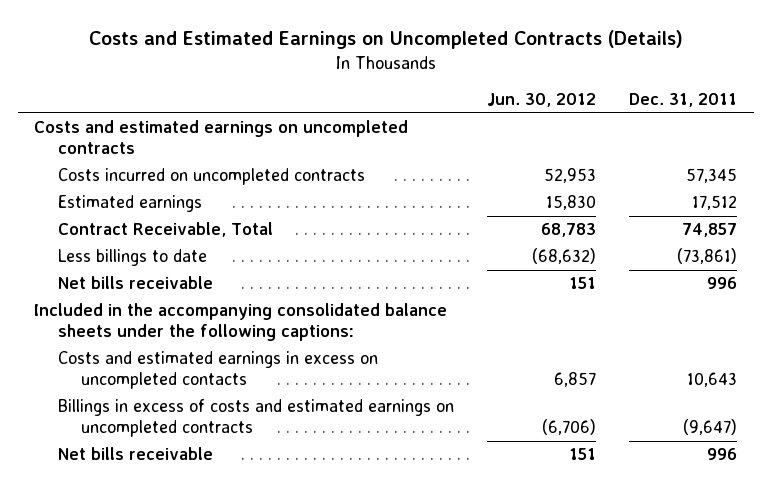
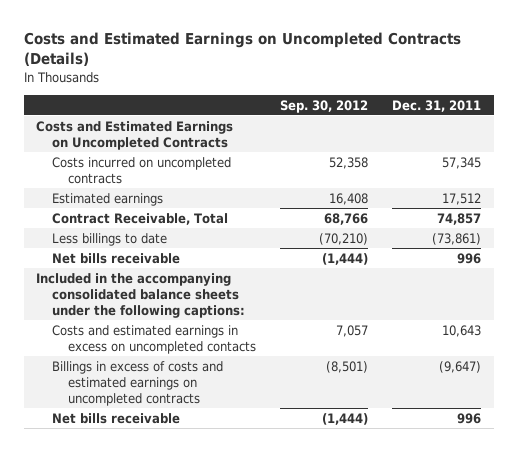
- | Jun. 30, 2012 | Dec. 31, 2011
+ | Sep. 30, 2012 | Dec. 31, 2011
- Costs and estimated earnings on uncompleted contracts
+ Costs and Estimated Earnings on Uncompleted Contracts

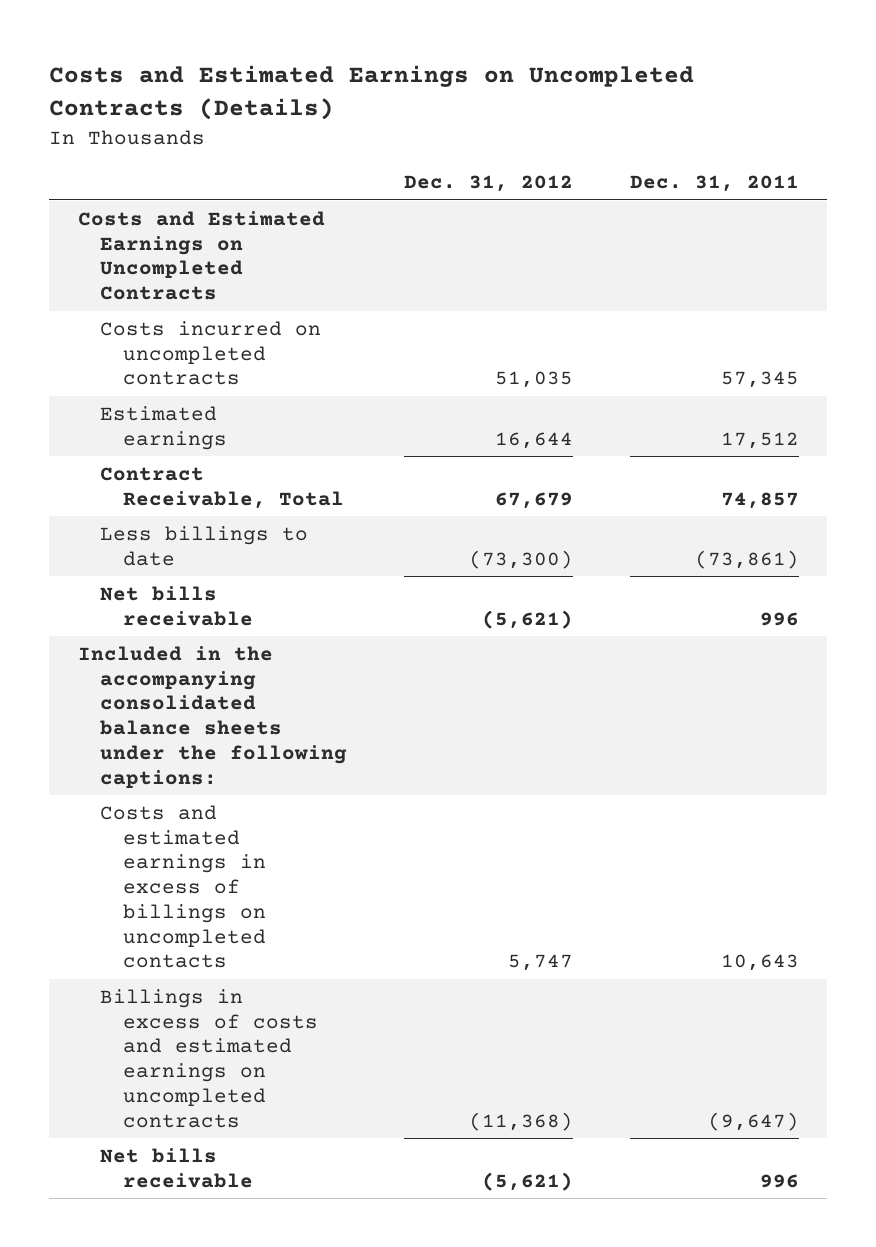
- | Sep. 30, 2012 | Dec. 31, 2011
+ | Dec. 31, 2012 | Dec. 31, 2011
- Costs and estimated earnings in excess on uncompleted contacts | 7,057 | 10,643
+ Costs and estimated earnings in excess of billings on uncompleted contacts | 5,747 | 10,643

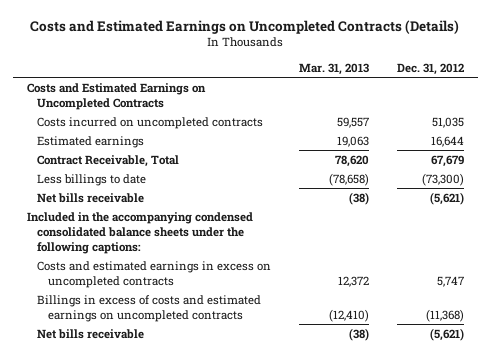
- | Dec. 31, 2012 | Dec. 31, 2011
+ | Mar. 31, 2013 | Dec. 31, 2012
- Included in the accompanying consolidated balance sheets under the following captions:
- Costs and estimated earnings in excess of billings on uncompleted contacts | 5,747 | 10,643
+ Included in the accompanying condensed consolidated balance sheets under the following captions:
+ Costs and estimated earnings in excess on uncompleted contracts | 12,372 | 5,747

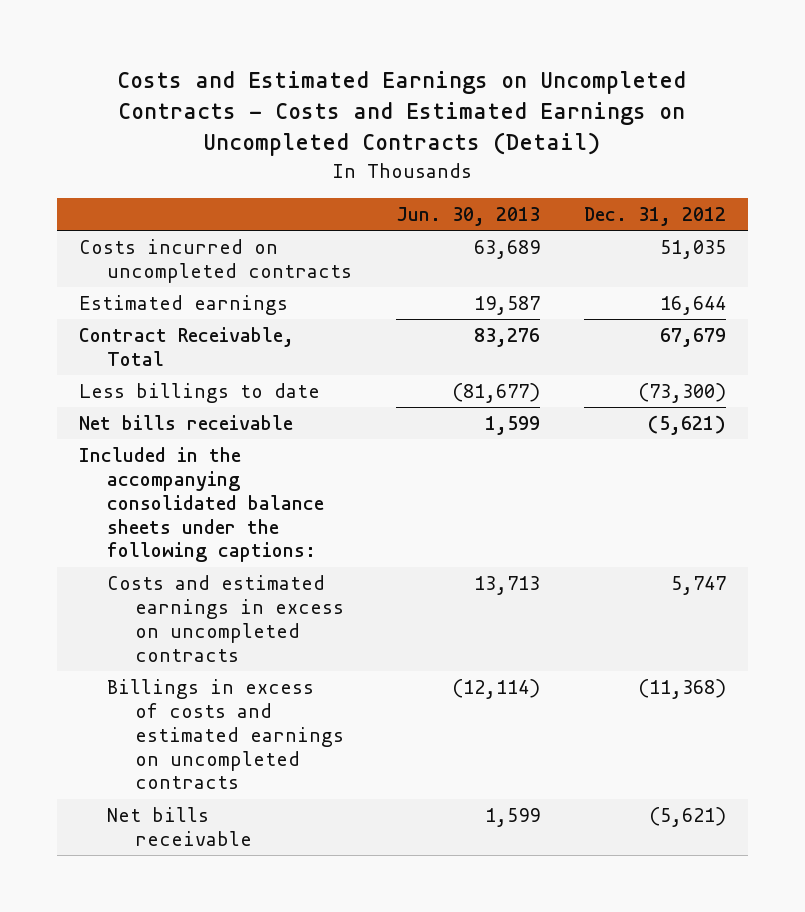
- Costs and Estimated Earnings on Uncompleted Contracts (Details)
+ Costs and Estimated Earnings on Uncompleted Contracts - Costs and Estimated Earnings on Uncompleted Contracts (Detail)
- | Mar. 31, 2013 | Dec. 31, 2012
+ | Jun. 30, 2013 | Dec. 31, 2012
- Costs and Estimated Earnings on Uncompleted Contracts
- Included in the accompanying condensed consolidated balance sheets under the following captions:
+ Included in the accompanying consolidated balance sheets under the following captions:

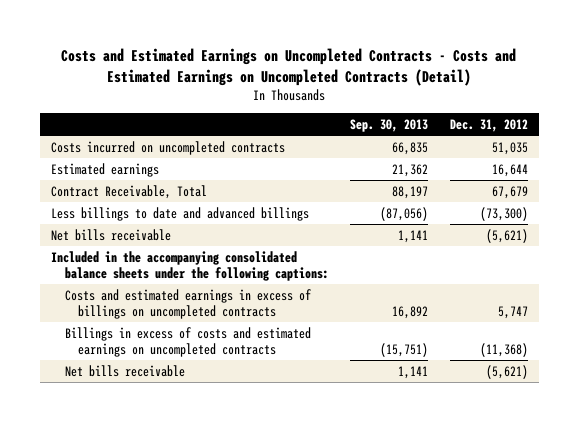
- | Jun. 30, 2013 | Dec. 31, 2012
+ | Sep. 30, 2013 | Dec. 31, 2012
- Less billings to date | (81,677) | (73,300)
+ Less billings to date and advanced billings | (87,056) | (73,300)
- Costs and estimated earnings in excess on uncompleted contracts | 13,713 | 5,747
+ Costs and estimated earnings in excess of billings on uncompleted contracts | 16,892 | 5,747

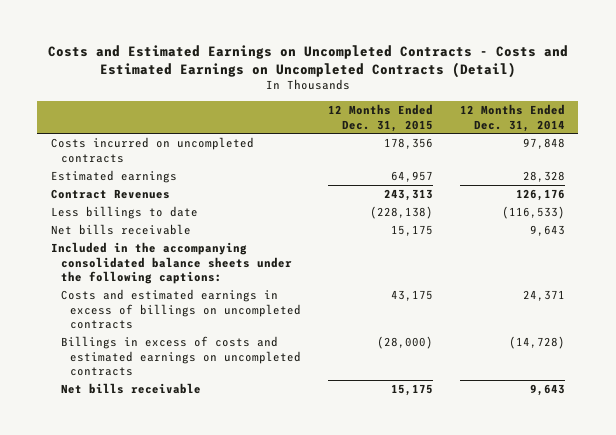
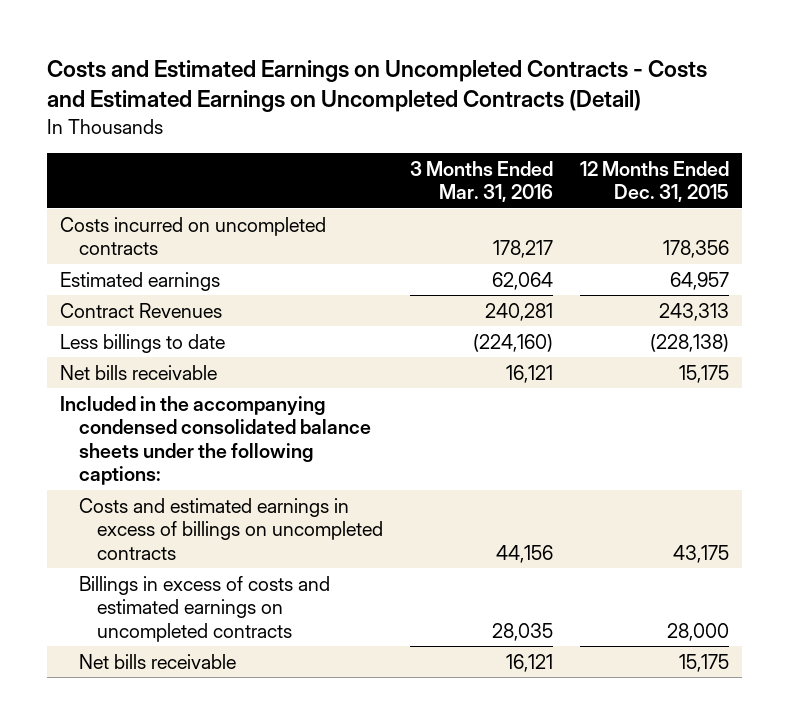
- | 12 Months Ended Dec. 31, 2015 | 12 Months Ended Dec. 31, 2014
+ | 3 Months Ended Mar. 31, 2016 | 12 Months Ended Dec. 31, 2015
- Included in the accompanying consolidated balance sheets under the following captions:
+ Included in the accompanying condensed consolidated balance sheets under the following captions:
- Billings in excess of costs and estimated earnings on uncompleted contracts | (28,000) | (14,728)
+ Billings in excess of costs and estimated earnings on uncompleted contracts | 28,035 | 28,000

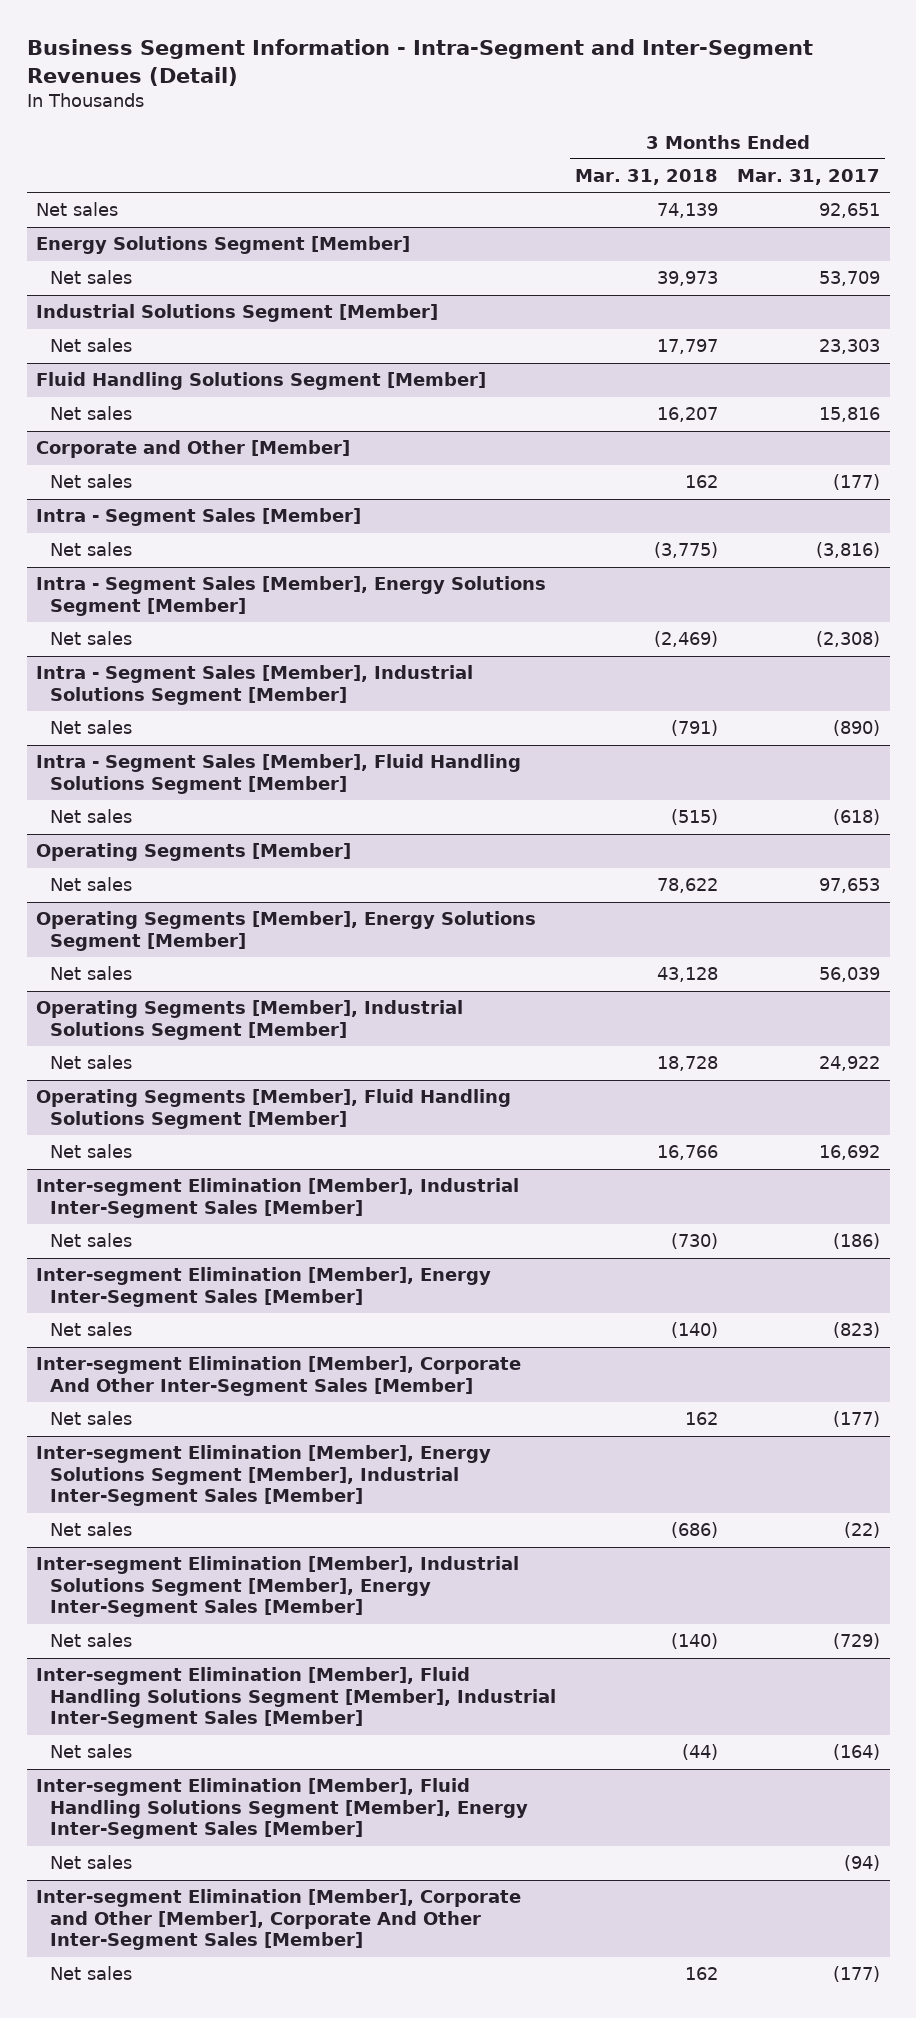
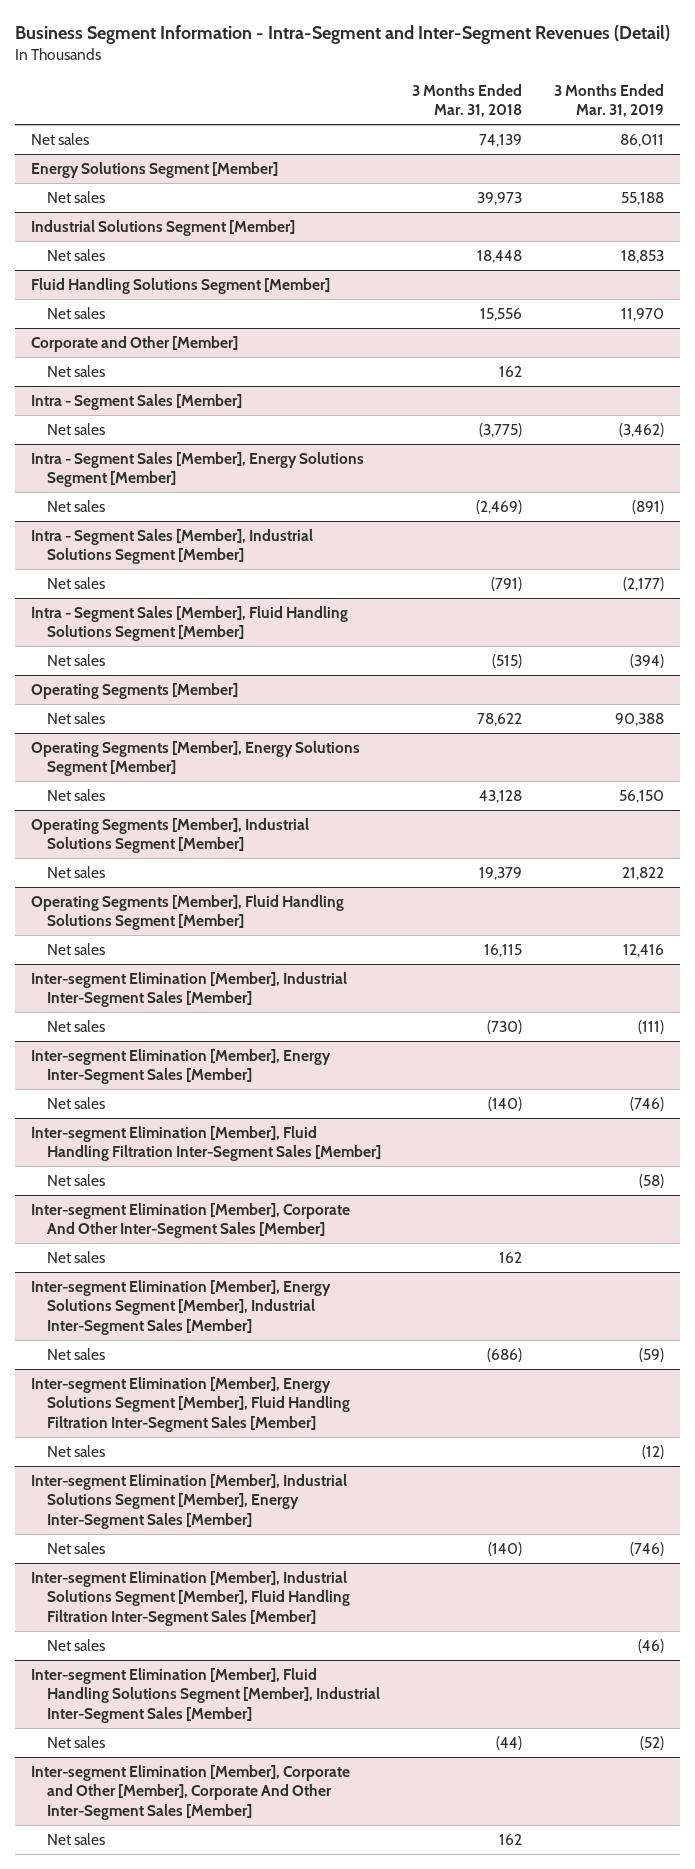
- | 3 Months Ended Mar. 31, 2018 | 3 Months Ended Mar. 31, 2017
+ | 3 Months Ended Mar. 31, 2018 | 3 Months Ended Mar. 31, 2019
@ Industrial Solutions Segment [Member]
- Net sales | 17,797 | 23,303
+ Net sales | 18,448 | 18,853
@ Fluid Handling Solutions Segment [Member]
- Net sales | 16,207 | 15,816
+ Net sales | 15,556 | 11,970
@ Operating Segments [Member], Industrial Solutions Segment [Member]
- Net sales | 18,728 | 24,922
+ Net sales | 19,379 | 21,822
@ Operating Segments [Member], Fluid Handling Solutions Segment [Member]
- Net sales | 16,766 | 16,692
+ Net sales | 16,115 | 12,416
+ Inter-segment Elimination [Member], Fluid Handling Filtration Inter-Segment Sales [Member]
+ Net sales | | (58)
+ Inter-segment Elimination [Member], Energy Solutions Segment [Member], Fluid Handling Filtration Inter-Segment Sales [Member]
+ Net sales | | (12)
+ Inter-segment Elimination [Member], Industrial Solutions Segment [Member], Fluid Handling Filtration Inter-Segment Sales [Member]
+ Net sales | | (46)
- Inter-segment Elimination [Member], Fluid Handling Solutions Segment [Member], Energy Inter-Segment Sales [Member]
- Net sales | | (94)

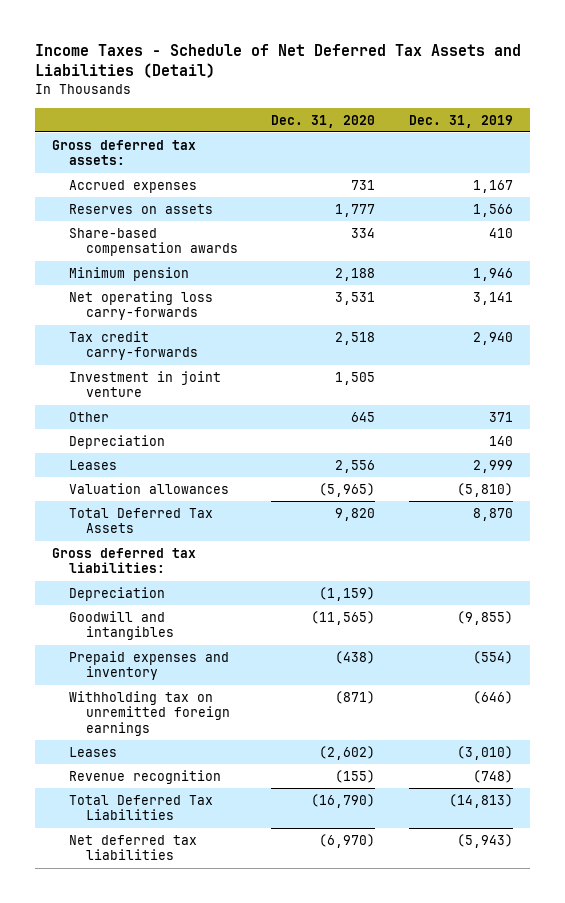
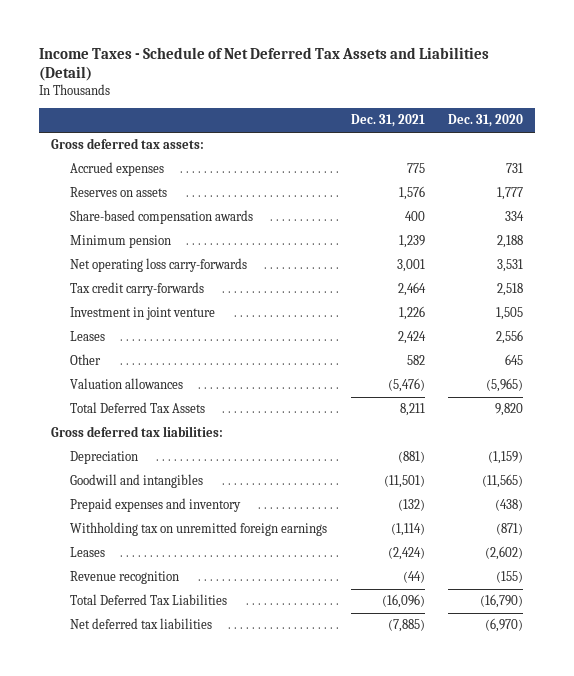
- | Dec. 31, 2020 | Dec. 31, 2019
+ | Dec. 31, 2021 | Dec. 31, 2020
- Depreciation | | 140
moved down: Other | 582 | 645

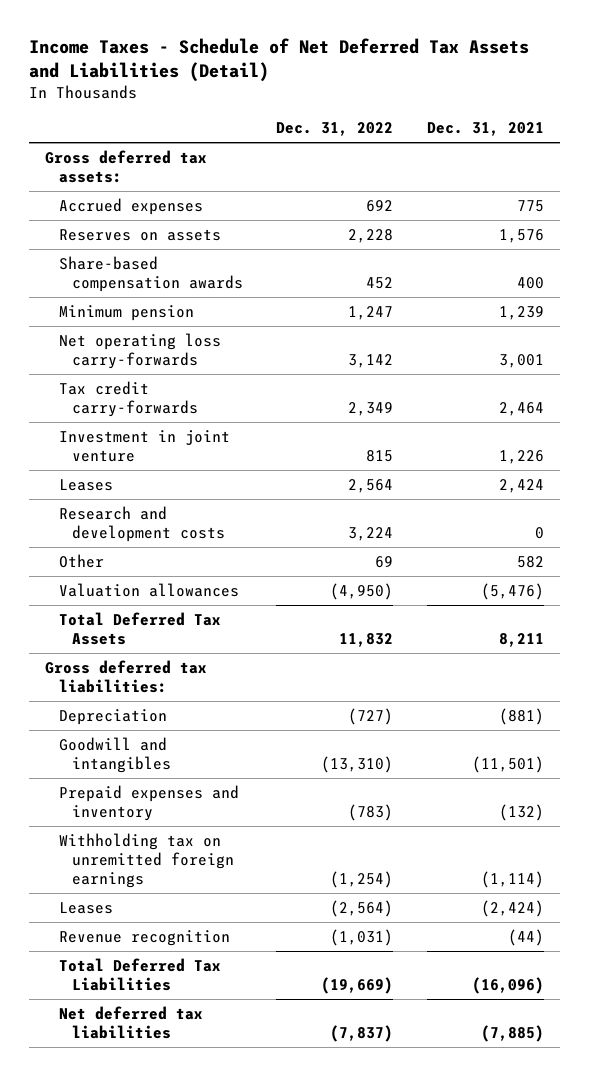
- | Dec. 31, 2021 | Dec. 31, 2020
+ | Dec. 31, 2022 | Dec. 31, 2021
+ Research and development costs | 3,224 | 0

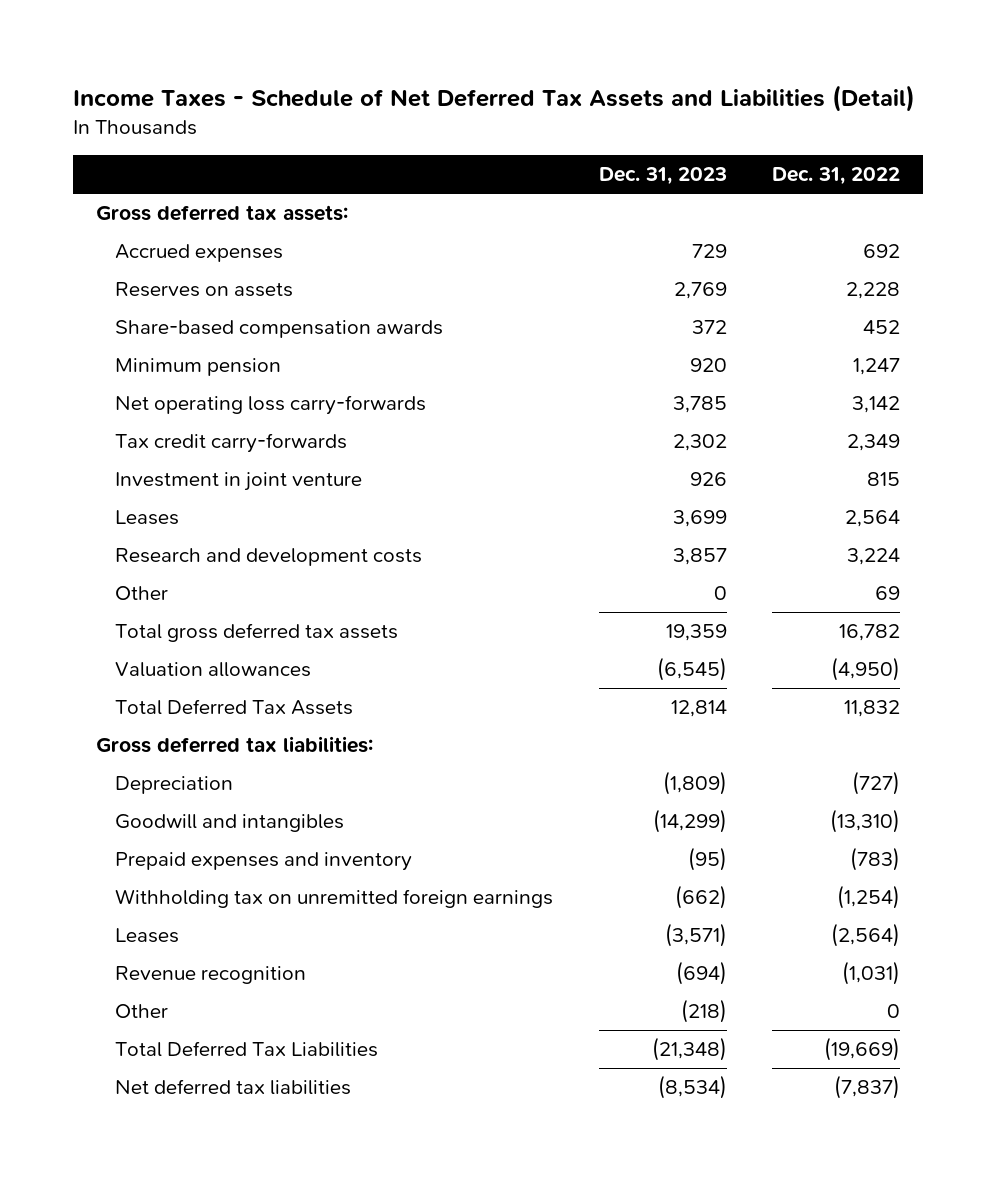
- | Dec. 31, 2022 | Dec. 31, 2021
+ | Dec. 31, 2023 | Dec. 31, 2022
+ Total gross deferred tax assets | 19,359 | 16,782
+ Other | (218) | 0

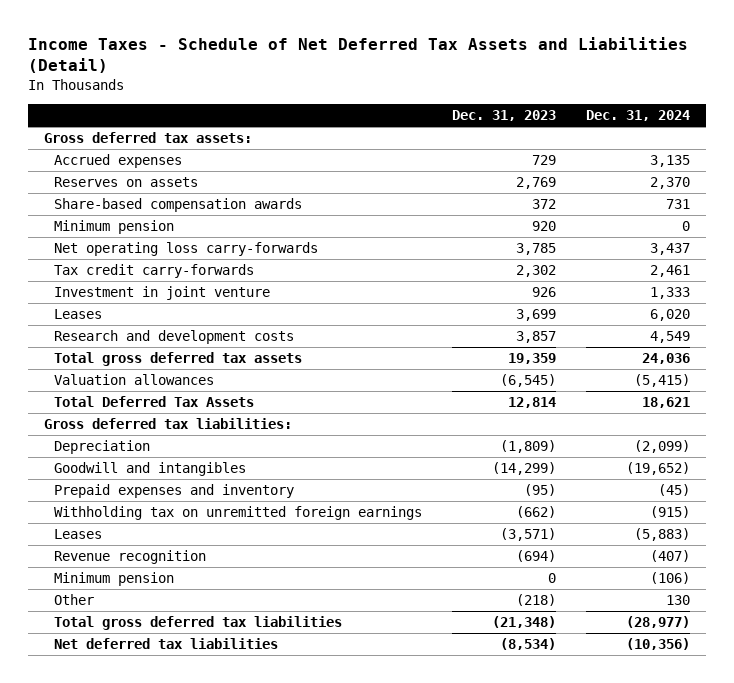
- | Dec. 31, 2023 | Dec. 31, 2022
+ | Dec. 31, 2023 | Dec. 31, 2024
- Other | 0 | 69
+ Minimum pension | 0 | (106)
- Total Deferred Tax Liabilities | (21,348) | (19,669)
+ Total gross deferred tax liabilities | (21,348) | (28,977)

